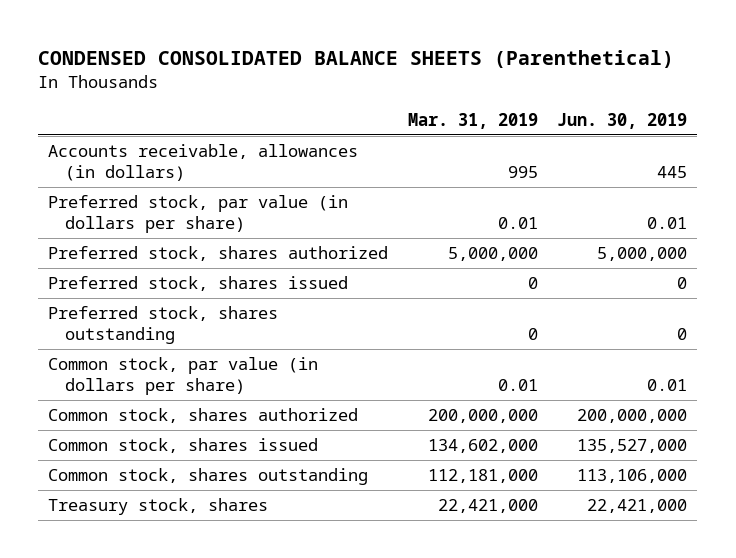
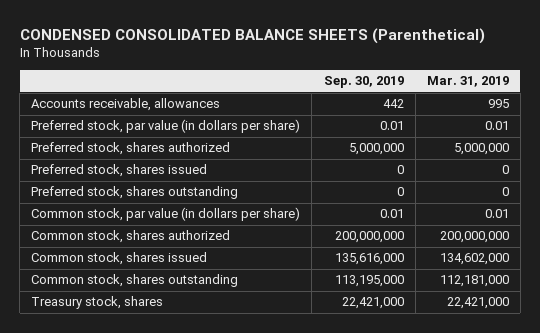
- | Mar. 31, 2019 | Jun. 30, 2019
+ | Sep. 30, 2019 | Mar. 31, 2019
- Accounts receivable, allowances (in dollars) | 995 | 445
+ Accounts receivable, allowances | 442 | 995

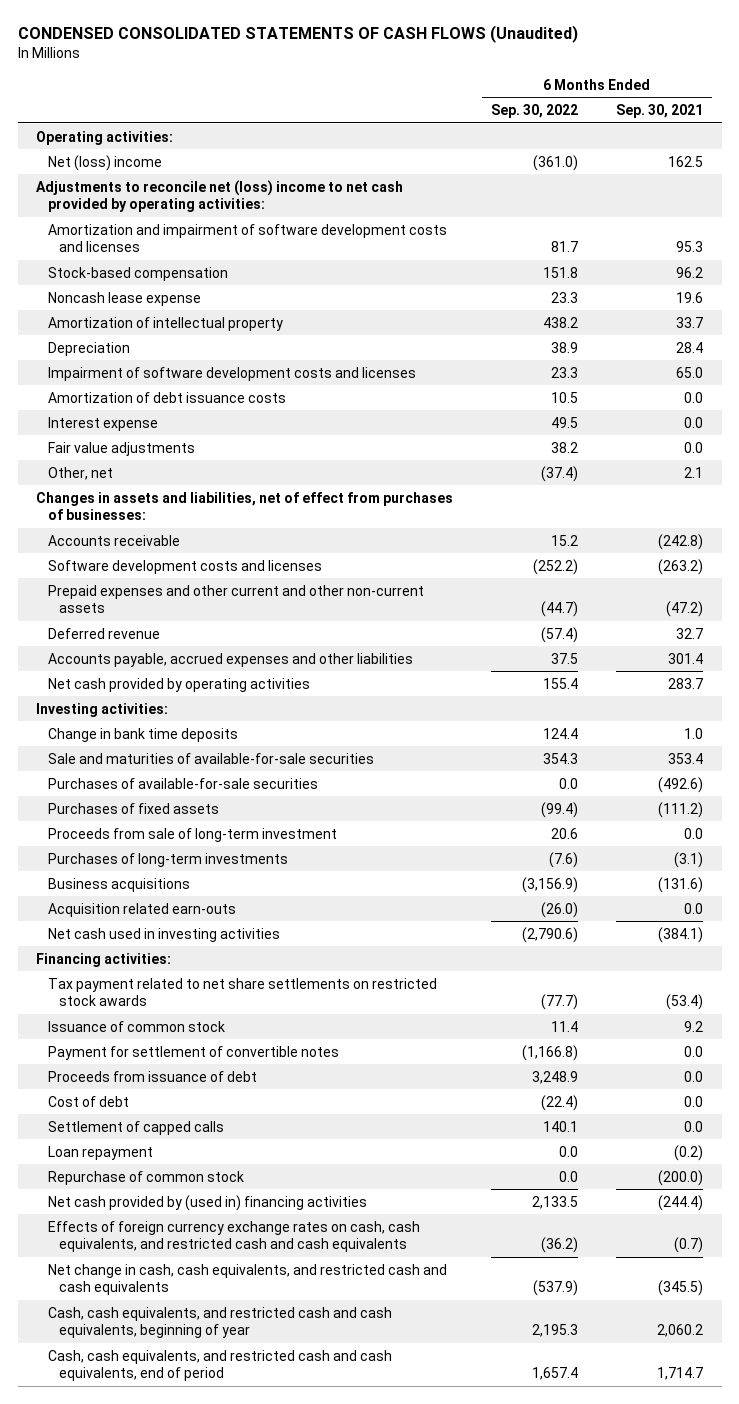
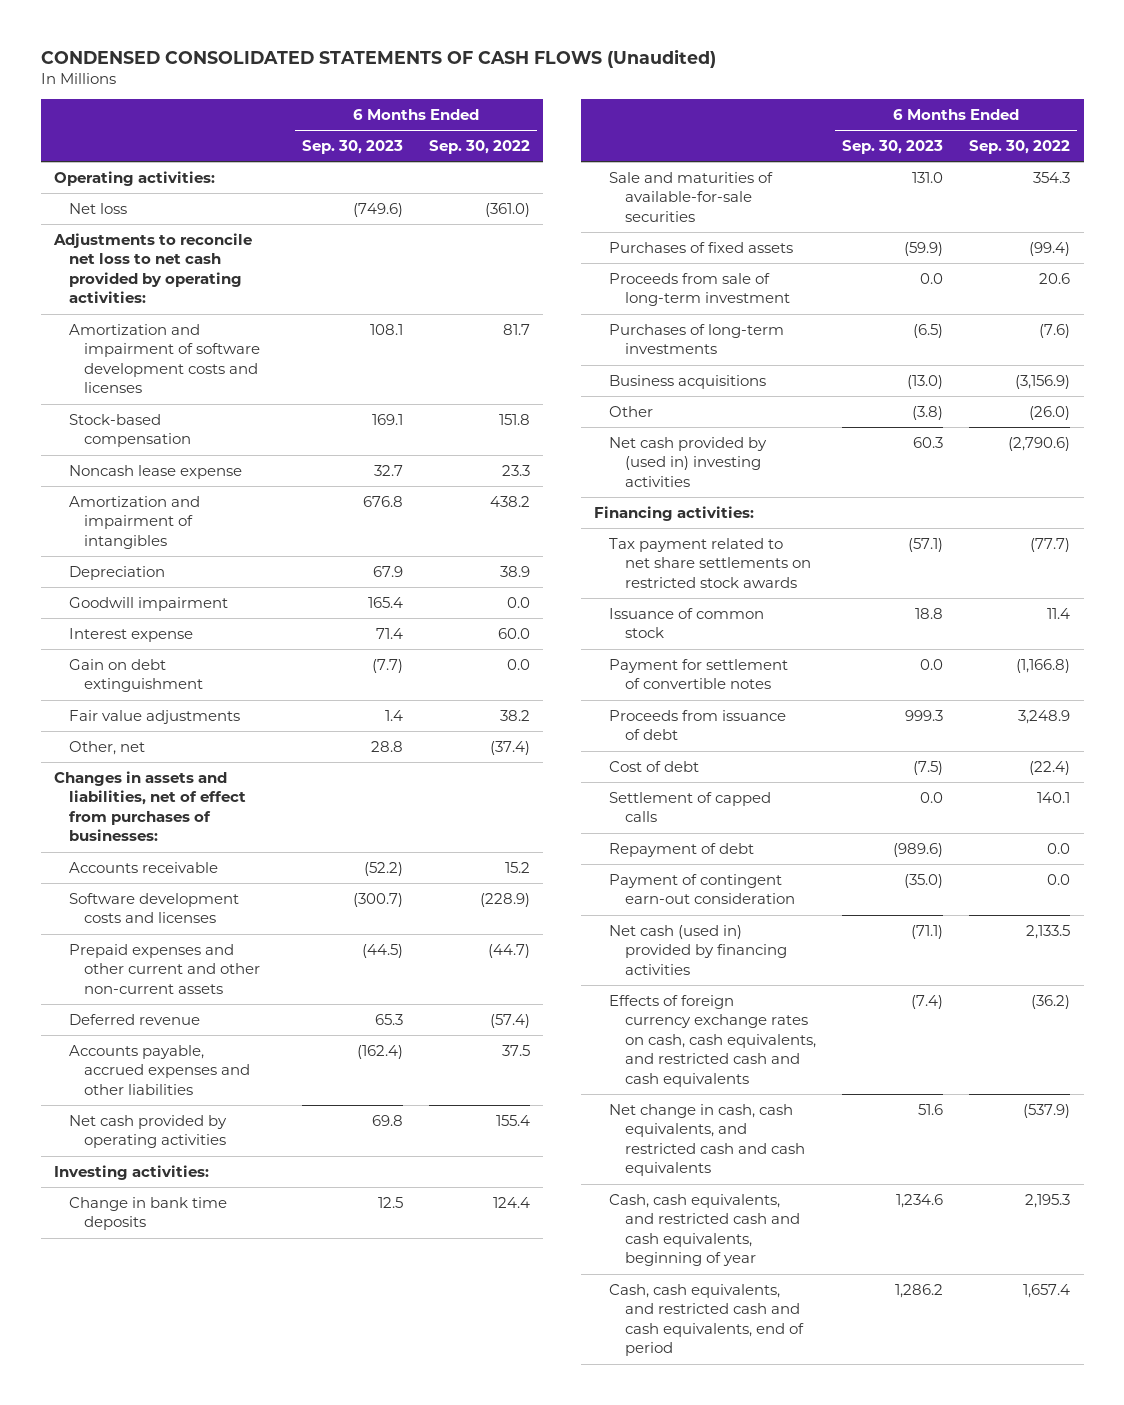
- | 6 Months Ended Sep. 30, 2022 | 6 Months Ended Sep. 30, 2021
+ | 6 Months Ended Sep. 30, 2023 | 6 Months Ended Sep. 30, 2022
- Net (loss) income | (361.0) | 162.5
- Adjustments to reconcile net (loss) income to net cash provided by operating activities:
+ Net loss | (749.6) | (361.0)
+ Adjustments to reconcile net loss to net cash provided by operating activities:
- Amortization of intellectual property | 438.2 | 33.7
+ Amortization and impairment of intangibles | 676.8 | 438.2
- Impairment of software development costs and licenses | 23.3 | 65.0
- Amortization of debt issuance costs | 10.5 | 0.0
- Interest expense | 49.5 | 0.0
+ Goodwill impairment | 165.4 | 0.0
+ Interest expense | 71.4 | 60.0
+ Gain on debt extinguishment | (7.7) | 0.0
- Software development costs and licenses | (252.2) | (263.2)
+ Software development costs and licenses | (300.7) | (228.9)
- Purchases of available-for-sale securities | 0.0 | (492.6)
- Acquisition related earn-outs | (26.0) | 0.0
- Net cash used in investing activities | (2,790.6) | (384.1)
+ Other | (3.8) | (26.0)
+ Net cash provided by (used in) investing activities | 60.3 | (2,790.6)
- Loan repayment | 0.0 | (0.2)
- Repurchase of common stock | 0.0 | (200.0)
- Net cash provided by (used in) financing activities | 2,133.5 | (244.4)
+ Repayment of debt | (989.6) | 0.0
+ Payment of contingent earn-out consideration | (35.0) | 0.0
+ Net cash (used in) provided by financing activities | (71.1) | 2,133.5

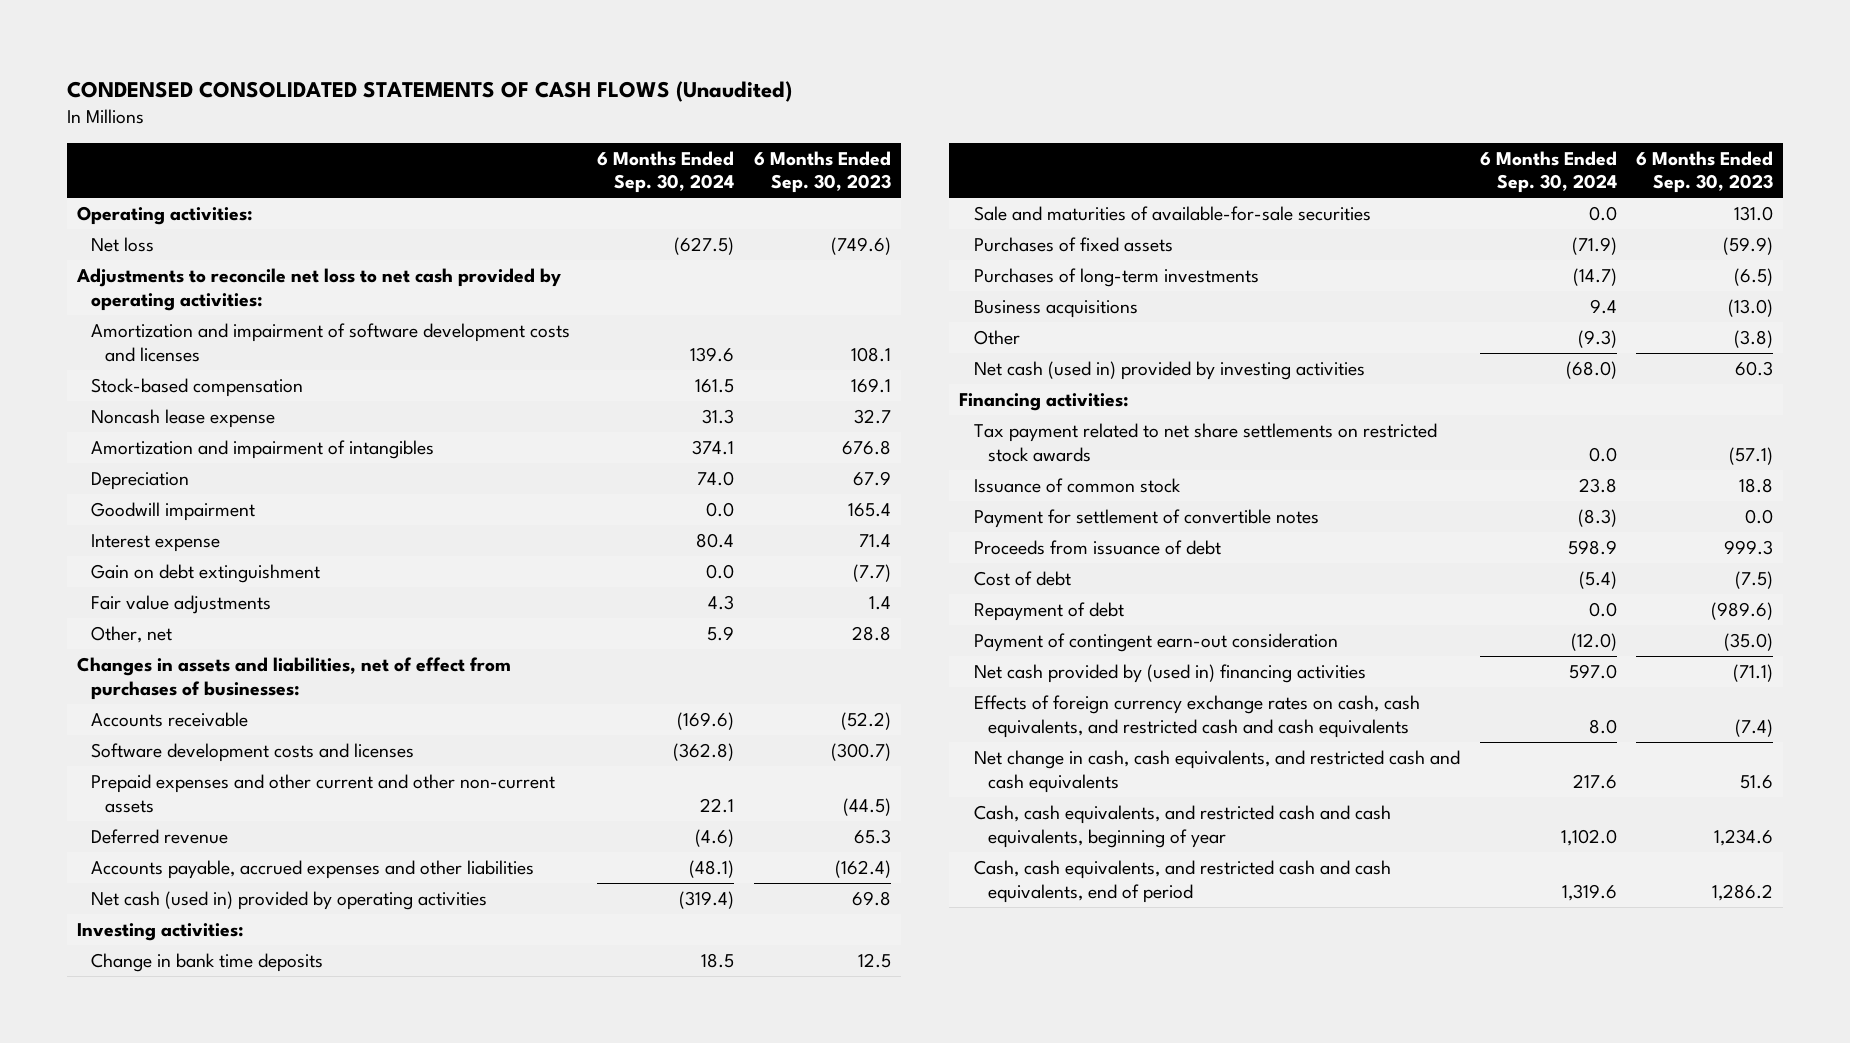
- | 6 Months Ended Sep. 30, 2023 | 6 Months Ended Sep. 30, 2022
+ | 6 Months Ended Sep. 30, 2024 | 6 Months Ended Sep. 30, 2023
- Net cash provided by operating activities | 69.8 | 155.4
+ Net cash (used in) provided by operating activities | (319.4) | 69.8
- Proceeds from sale of long-term investment | 0.0 | 20.6
- Net cash provided by (used in) investing activities | 60.3 | (2,790.6)
+ Net cash (used in) provided by investing activities | (68.0) | 60.3
- Settlement of capped calls | 0.0 | 140.1
- Net cash (used in) provided by financing activities | (71.1) | 2,133.5
+ Net cash provided by (used in) financing activities | 597.0 | (71.1)

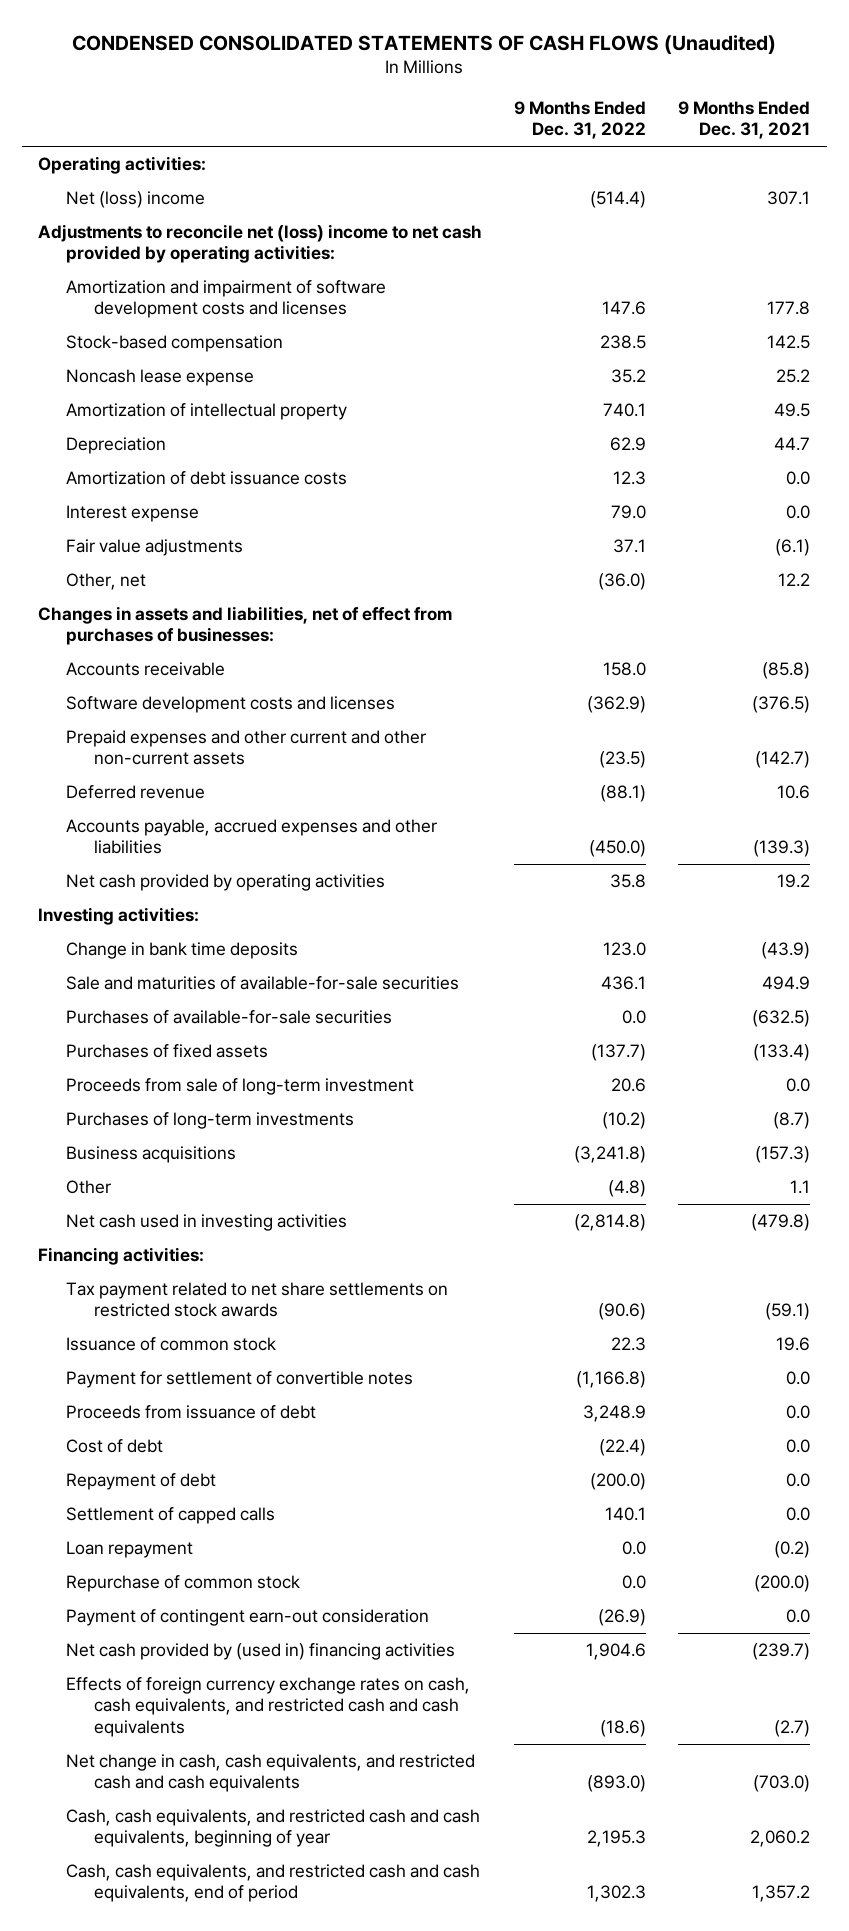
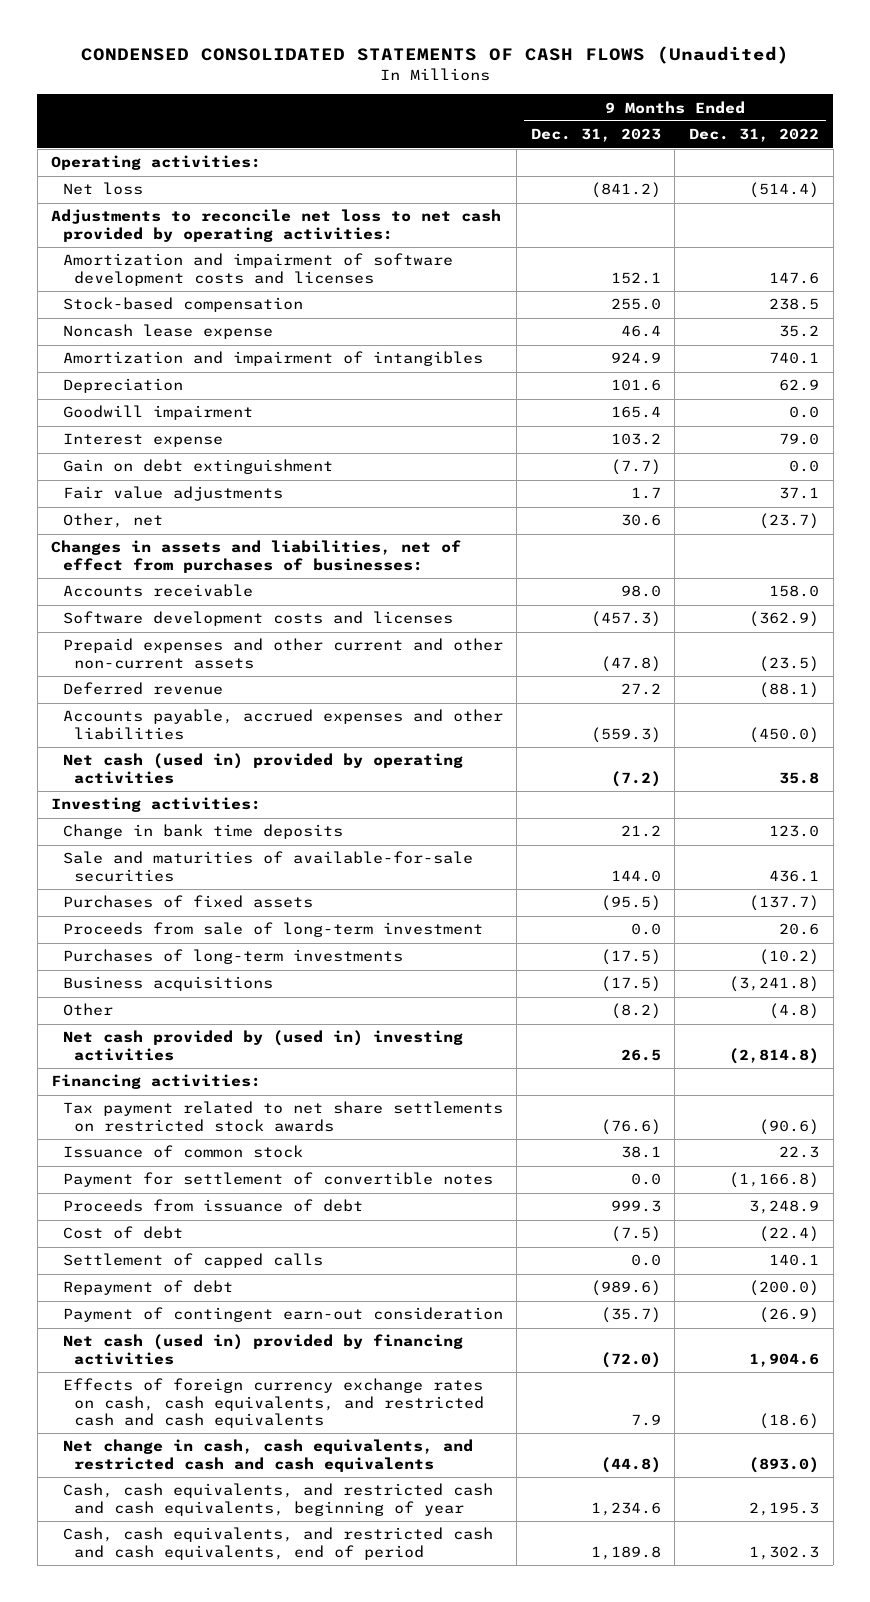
- | 9 Months Ended Dec. 31, 2022 | 9 Months Ended Dec. 31, 2021
+ | 9 Months Ended Dec. 31, 2023 | 9 Months Ended Dec. 31, 2022
- Net (loss) income | (514.4) | 307.1
- Adjustments to reconcile net (loss) income to net cash provided by operating activities:
+ Net loss | (841.2) | (514.4)
+ Adjustments to reconcile net loss to net cash provided by operating activities:
- Amortization of intellectual property | 740.1 | 49.5
+ Amortization and impairment of intangibles | 924.9 | 740.1
- Amortization of debt issuance costs | 12.3 | 0.0
+ Goodwill impairment | 165.4 | 0.0
+ Gain on debt extinguishment | (7.7) | 0.0
- Other, net | (36.0) | 12.2
+ Other, net | 30.6 | (23.7)
- Net cash provided by operating activities | 35.8 | 19.2
+ Net cash (used in) provided by operating activities | (7.2) | 35.8
- Purchases of available-for-sale securities | 0.0 | (632.5)
- Net cash used in investing activities | (2,814.8) | (479.8)
+ Net cash provided by (used in) investing activities | 26.5 | (2,814.8)
- Loan repayment | 0.0 | (0.2)
- Repurchase of common stock | 0.0 | (200.0)
moved down: Repayment of debt | (989.6) | (200.0)
- Net cash provided by (used in) financing activities | 1,904.6 | (239.7)
+ Net cash (used in) provided by financing activities | (72.0) | 1,904.6

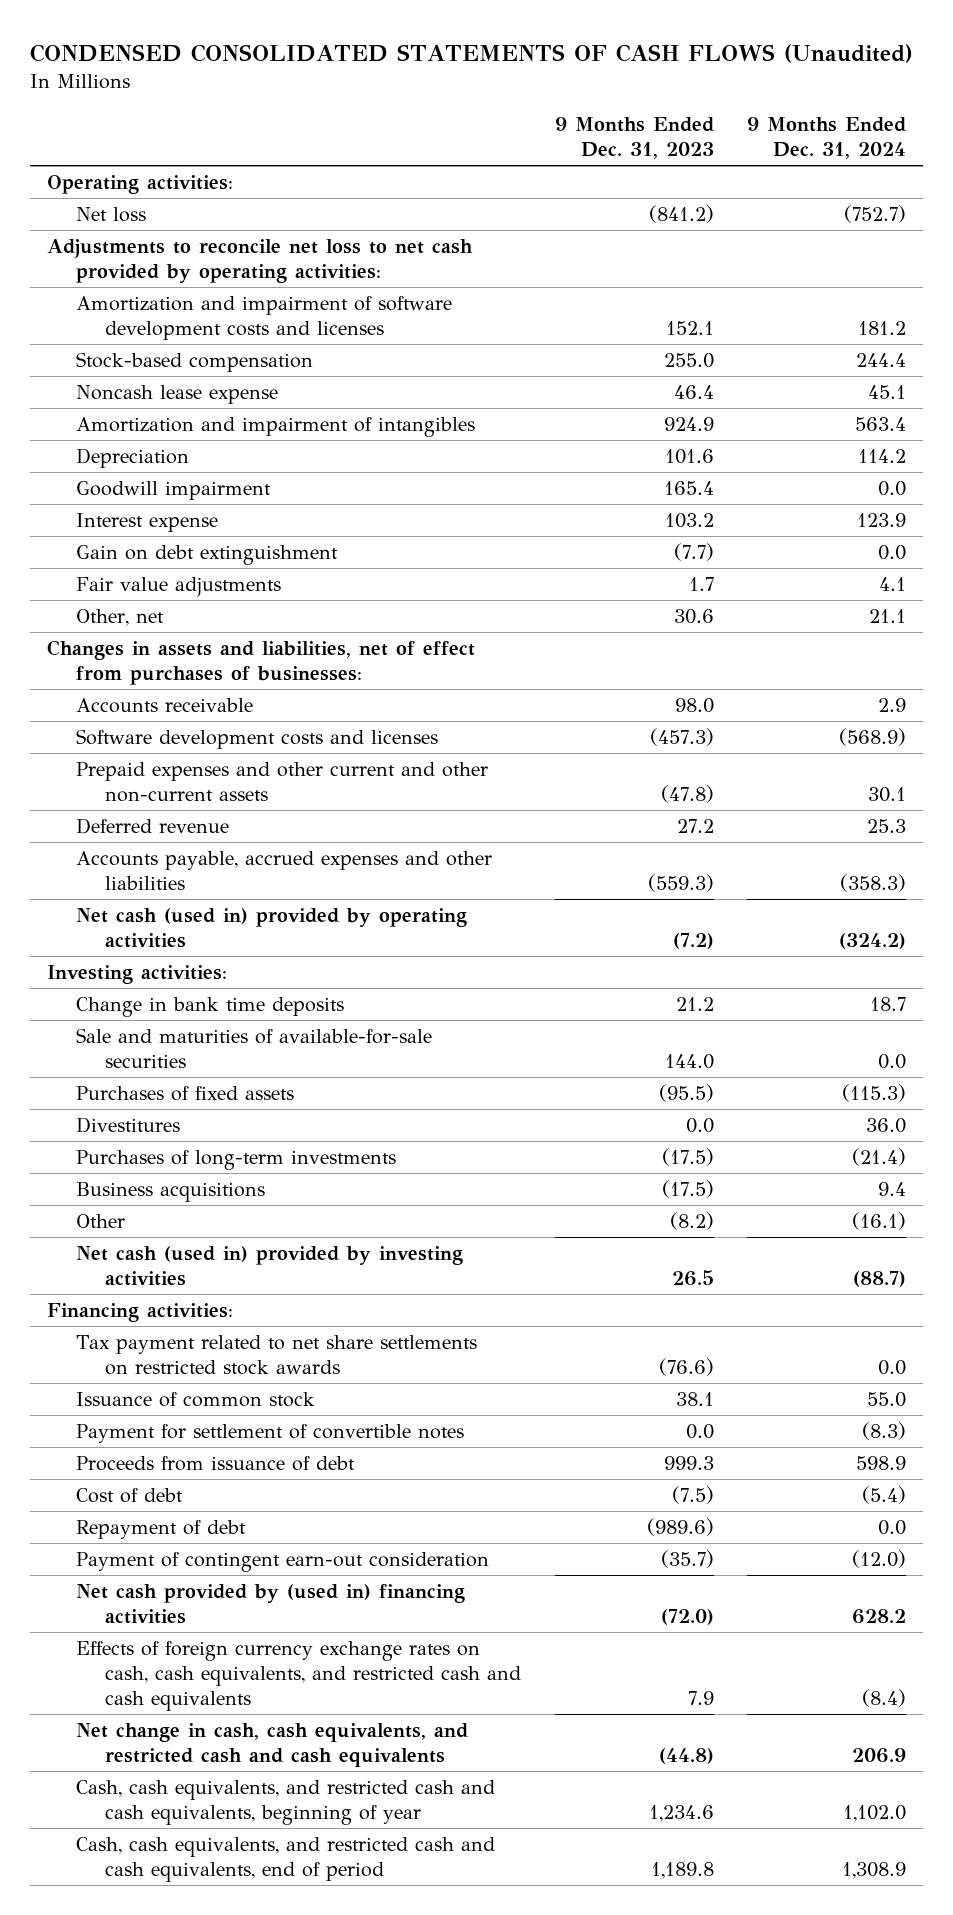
- | 9 Months Ended Dec. 31, 2023 | 9 Months Ended Dec. 31, 2022
+ | 9 Months Ended Dec. 31, 2023 | 9 Months Ended Dec. 31, 2024
- Proceeds from sale of long-term investment | 0.0 | 20.6
+ Divestitures | 0.0 | 36.0
- Net cash provided by (used in) investing activities | 26.5 | (2,814.8)
+ Net cash (used in) provided by investing activities | 26.5 | (88.7)
- Settlement of capped calls | 0.0 | 140.1
- Net cash (used in) provided by financing activities | (72.0) | 1,904.6
+ Net cash provided by (used in) financing activities | (72.0) | 628.2

